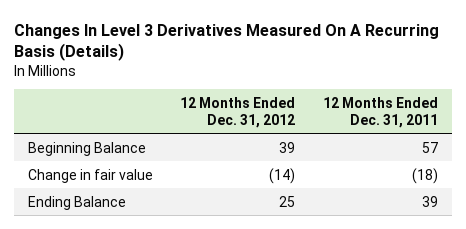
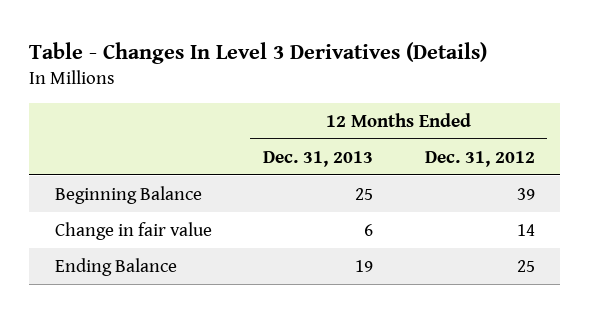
- Changes In Level 3 Derivatives Measured On A Recurring Basis (Details)
+ Table - Changes In Level 3 Derivatives (Details)
- | 12 Months Ended Dec. 31, 2012 | 12 Months Ended Dec. 31, 2011
+ | 12 Months Ended Dec. 31, 2013 | 12 Months Ended Dec. 31, 2012
- Change in fair value | (14) | (18)
+ Change in fair value | 6 | 14

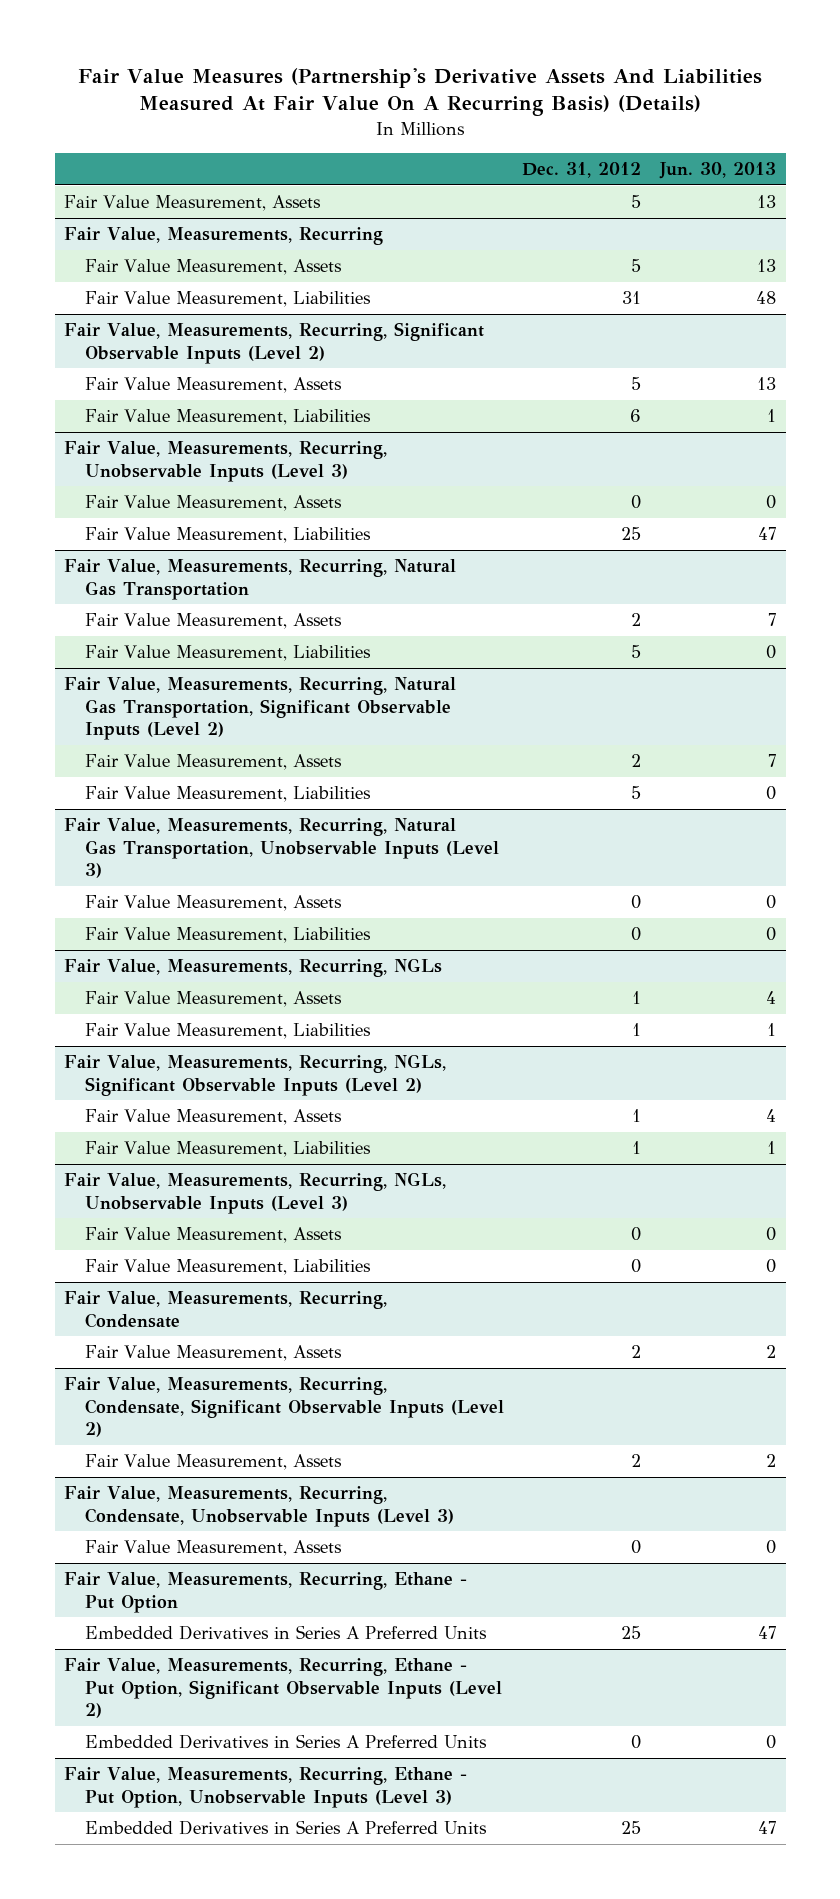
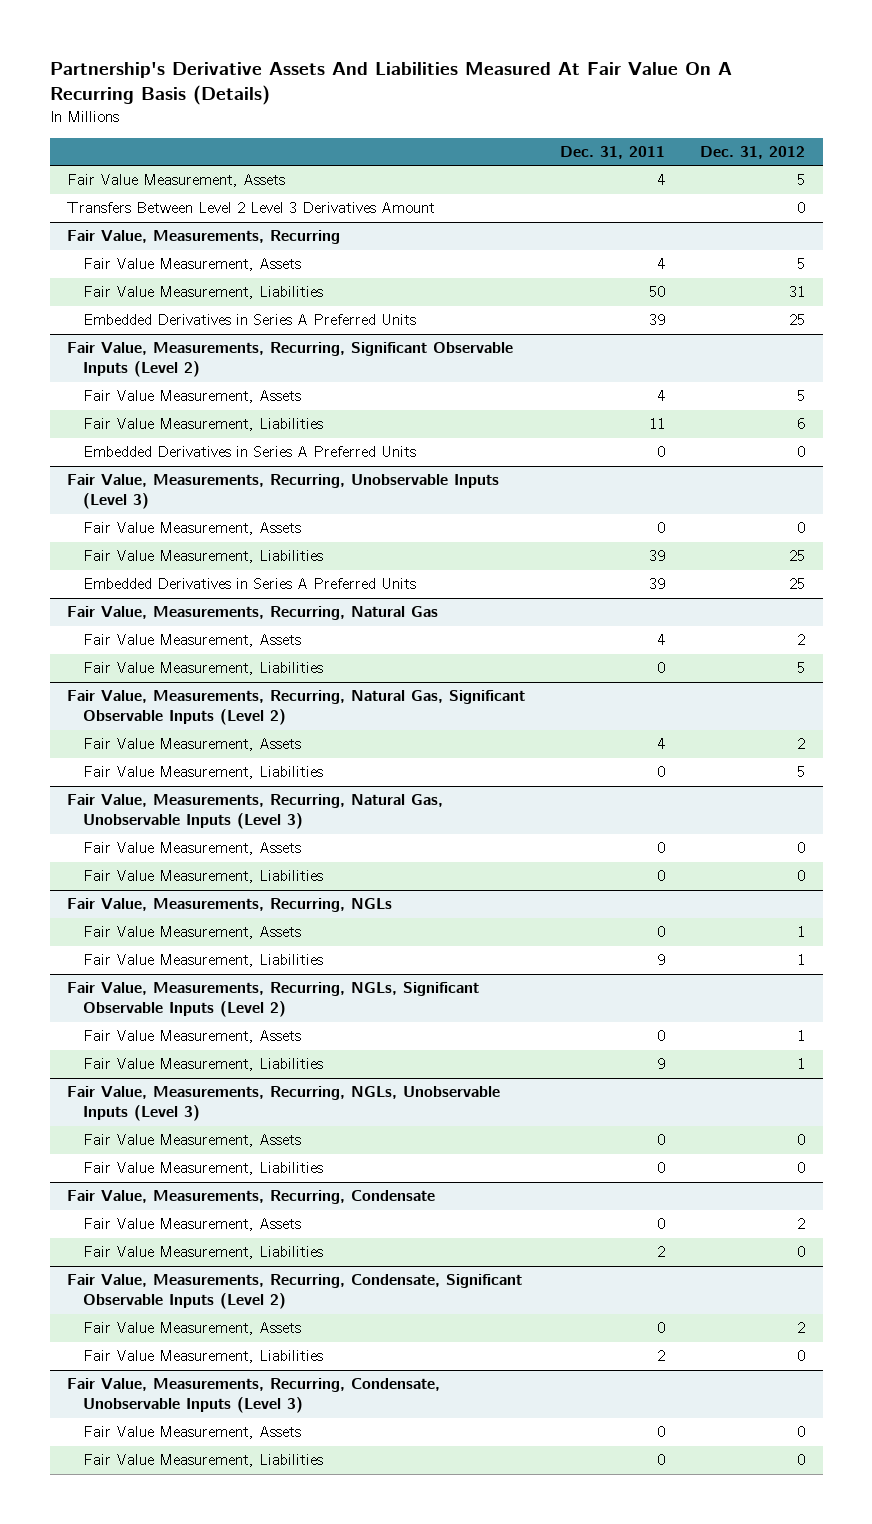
- Fair Value Measures (Partnership's Derivative Assets And Liabilities Measured At Fair Value On A Recurring Basis) (Details)
+ Partnership's Derivative Assets And Liabilities Measured At Fair Value On A Recurring Basis (Details)
- | Dec. 31, 2012 | Jun. 30, 2013
+ | Dec. 31, 2011 | Dec. 31, 2012
+ Transfers Between Level 2 Level 3 Derivatives Amount | | 0
@ Fair Value, Measurements, Recurring
+ Embedded Derivatives in Series A Preferred Units | 39 | 25
@ Fair Value, Measurements, Recurring, Significant Observable Inputs (Level 2)
+ Embedded Derivatives in Series A Preferred Units | 0 | 0
- Fair Value, Measurements, Recurring, Natural Gas Transportation
@ Fair Value, Measurements, Recurring, Unobservable Inputs (Level 3)
+ Embedded Derivatives in Series A Preferred Units | 39 | 25
+ Fair Value, Measurements, Recurring, Natural Gas
- Fair Value, Measurements, Recurring, Natural Gas Transportation, Significant Observable Inputs (Level 2)
+ Fair Value, Measurements, Recurring, Natural Gas, Significant Observable Inputs (Level 2)
- Fair Value, Measurements, Recurring, Natural Gas Transportation, Unobservable Inputs (Level 3)
+ Fair Value, Measurements, Recurring, Natural Gas, Unobservable Inputs (Level 3)
@ Fair Value, Measurements, Recurring, Condensate
+ Fair Value Measurement, Liabilities | 2 | 0
@ Fair Value, Measurements, Recurring, Condensate, Significant Observable Inputs (Level 2)
+ Fair Value Measurement, Liabilities | 2 | 0
- Fair Value, Measurements, Recurring, Ethane - Put Option
- Embedded Derivatives in Series A Preferred Units | 25 | 47
- Fair Value, Measurements, Recurring, Ethane - Put Option, Significant Observable Inputs (Level 2)
- Embedded Derivatives in Series A Preferred Units | 0 | 0
- Fair Value, Measurements, Recurring, Ethane - Put Option, Unobservable Inputs (Level 3)
- Embedded Derivatives in Series A Preferred Units | 25 | 47
@ Fair Value, Measurements, Recurring, Condensate, Unobservable Inputs (Level 3)
+ Fair Value Measurement, Liabilities | 0 | 0

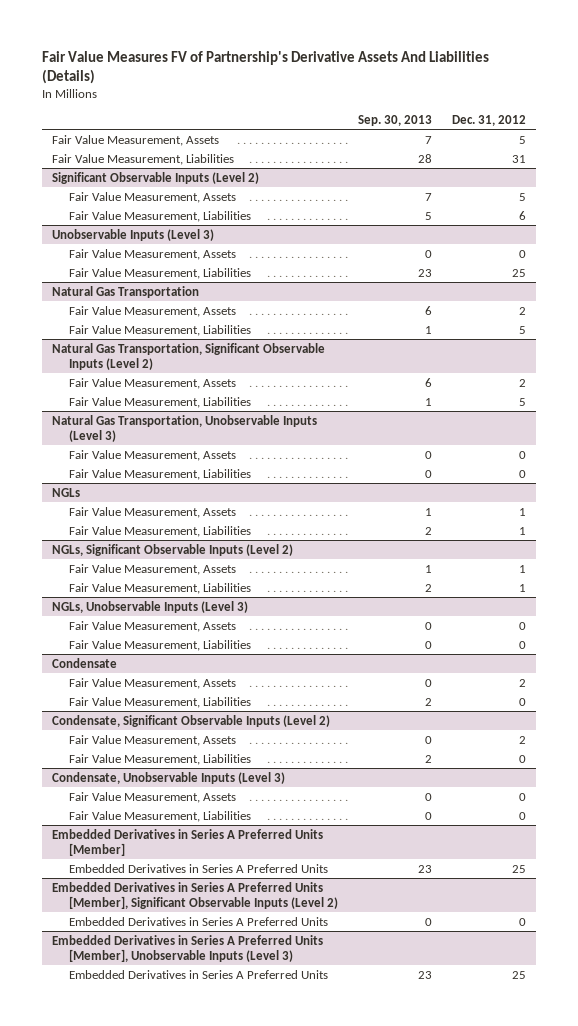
- Partnership's Derivative Assets And Liabilities Measured At Fair Value On A Recurring Basis (Details)
+ Fair Value Measures FV of Partnership's Derivative Assets And Liabilities (Details)
- | Dec. 31, 2011 | Dec. 31, 2012
+ | Sep. 30, 2013 | Dec. 31, 2012
- Transfers Between Level 2 Level 3 Derivatives Amount | | 0
- Fair Value, Measurements, Recurring
- Fair Value Measurement, Assets | 4 | 5
- Embedded Derivatives in Series A Preferred Units | 39 | 25
- Fair Value, Measurements, Recurring, Significant Observable Inputs (Level 2)
+ Significant Observable Inputs (Level 2)
- Embedded Derivatives in Series A Preferred Units | 0 | 0
- Fair Value, Measurements, Recurring, Unobservable Inputs (Level 3)
+ Unobservable Inputs (Level 3)
- Embedded Derivatives in Series A Preferred Units | 39 | 25
- Fair Value, Measurements, Recurring, Natural Gas
+ Natural Gas Transportation
- Fair Value, Measurements, Recurring, Natural Gas, Significant Observable Inputs (Level 2)
+ Natural Gas Transportation, Significant Observable Inputs (Level 2)
- Fair Value, Measurements, Recurring, Natural Gas, Unobservable Inputs (Level 3)
+ Natural Gas Transportation, Unobservable Inputs (Level 3)
- Fair Value, Measurements, Recurring, NGLs
+ NGLs
- Fair Value, Measurements, Recurring, NGLs, Significant Observable Inputs (Level 2)
+ NGLs, Significant Observable Inputs (Level 2)
- Fair Value, Measurements, Recurring, NGLs, Unobservable Inputs (Level 3)
+ NGLs, Unobservable Inputs (Level 3)
- Fair Value, Measurements, Recurring, Condensate
+ Condensate
- Fair Value, Measurements, Recurring, Condensate, Significant Observable Inputs (Level 2)
+ Condensate, Significant Observable Inputs (Level 2)
- Fair Value, Measurements, Recurring, Condensate, Unobservable Inputs (Level 3)
+ Condensate, Unobservable Inputs (Level 3)
+ Embedded Derivatives in Series A Preferred Units [Member]
+ Embedded Derivatives in Series A Preferred Units | 23 | 25
+ Embedded Derivatives in Series A Preferred Units [Member], Significant Observable Inputs (Level 2)
+ Embedded Derivatives in Series A Preferred Units | 0 | 0
+ Embedded Derivatives in Series A Preferred Units [Member], Unobservable Inputs (Level 3)
+ Embedded Derivatives in Series A Preferred Units | 23 | 25

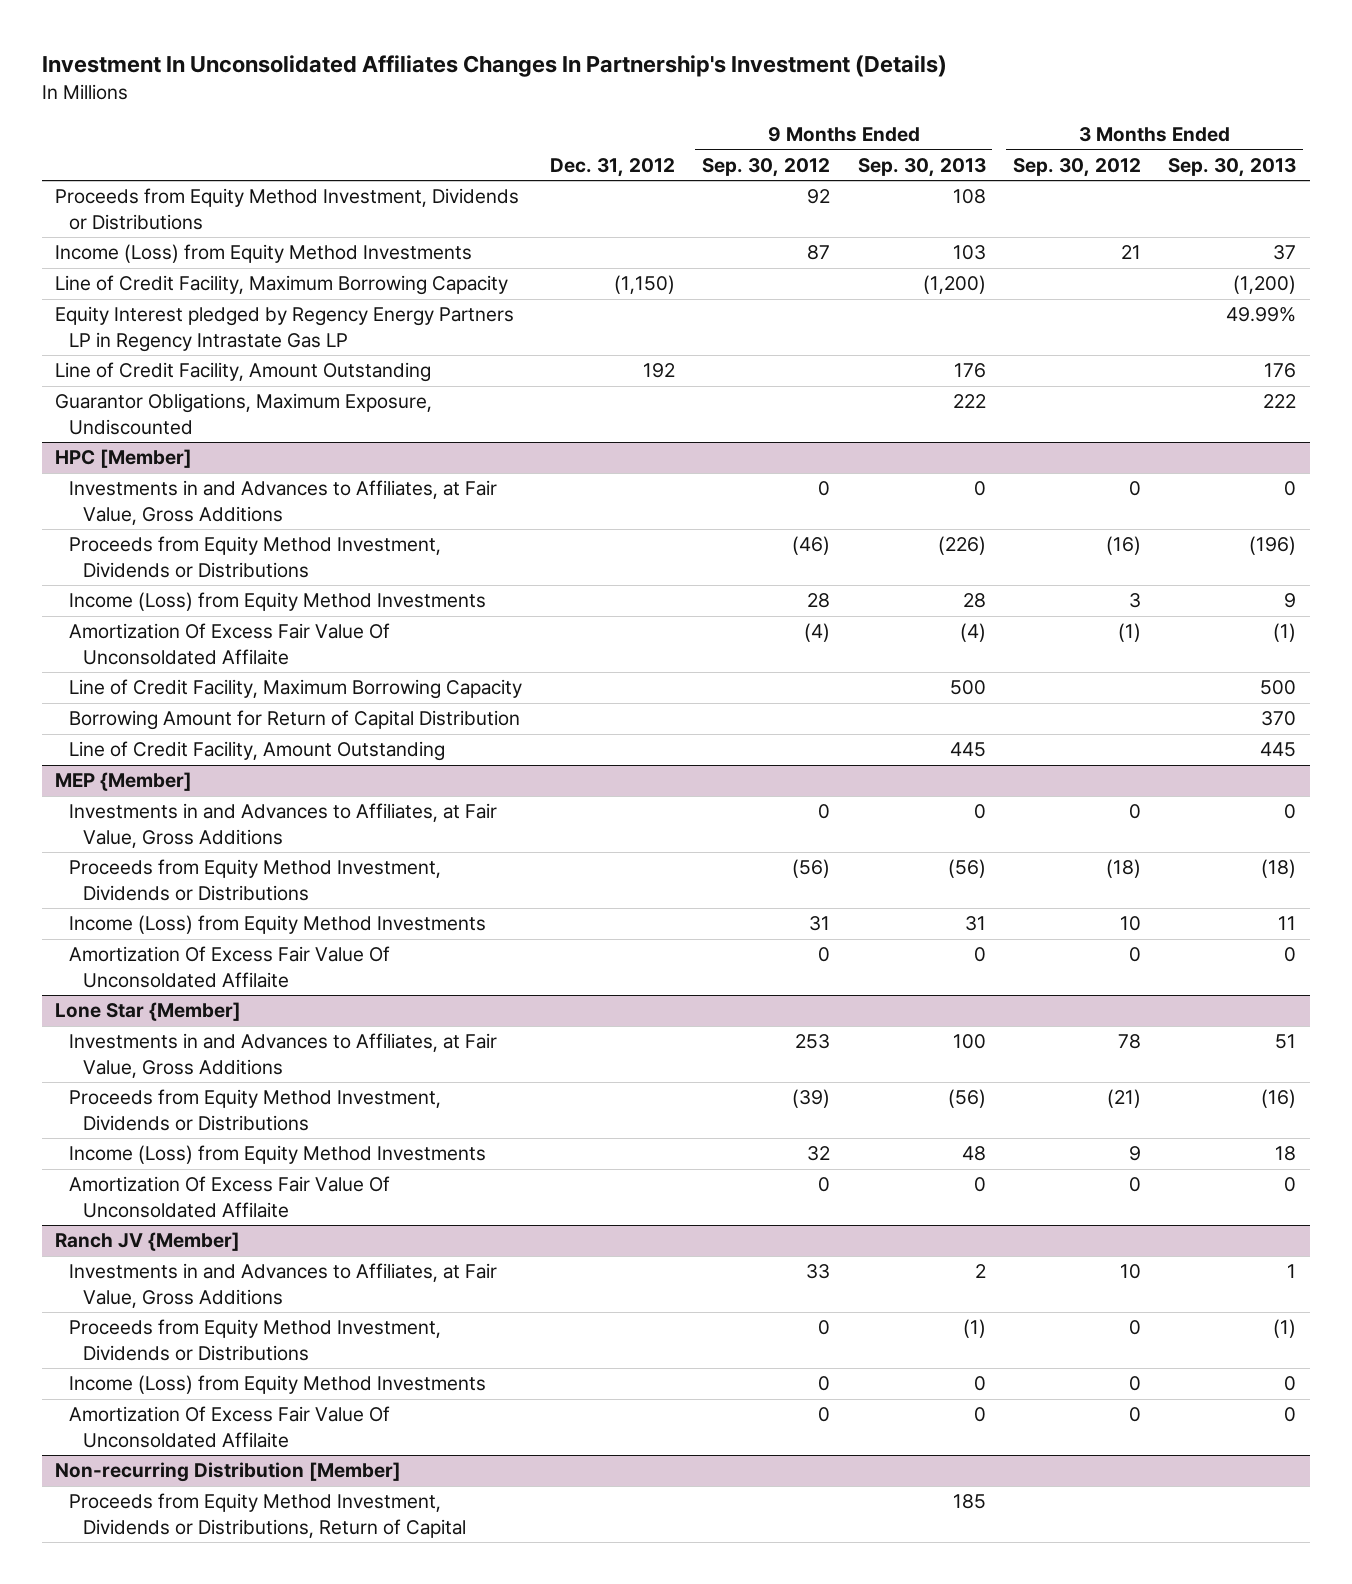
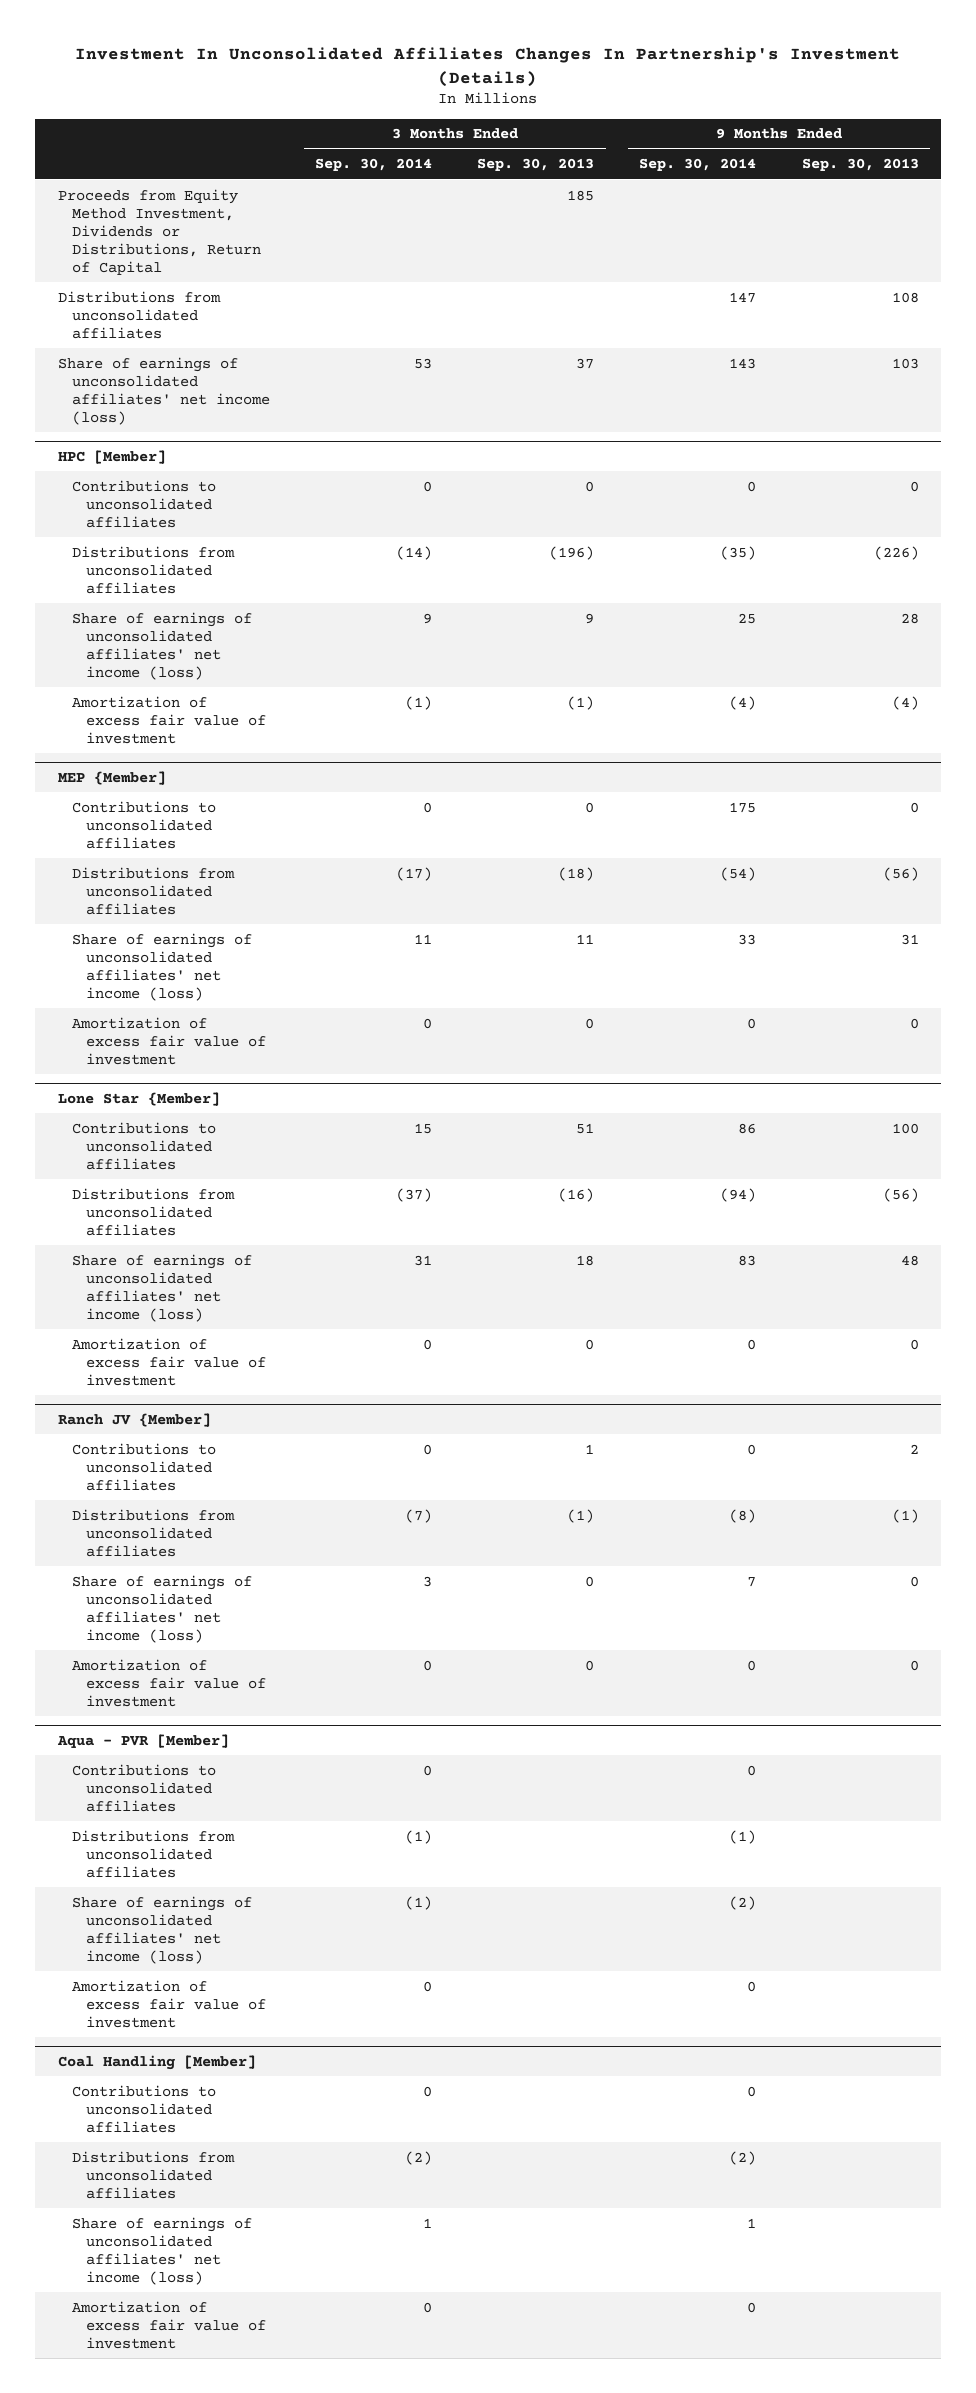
- | Dec. 31, 2012 | 9 Months Ended Sep. 30, 2012 | 9 Months Ended Sep. 30, 2013 | 3 Months Ended Sep. 30, 2012 | 3 Months Ended Sep. 30, 2013
+ | 3 Months Ended Sep. 30, 2014 | 3 Months Ended Sep. 30, 2013 | 9 Months Ended Sep. 30, 2014 | 9 Months Ended Sep. 30, 2013
- Proceeds from Equity Method Investment, Dividends or Distributions | | 92 | 108 | |
- Income (Loss) from Equity Method Investments | | 87 | 103 | 21 | 37
- Line of Credit Facility, Maximum Borrowing Capacity | (1,150) | | (1,200) | | (1,200)
- Equity Interest pledged by Regency Energy Partners LP in Regency Intrastate Gas LP | | | | | 49.99%
- Line of Credit Facility, Amount Outstanding | 192 | | 176 | | 176
- Guarantor Obligations, Maximum Exposure, Undiscounted | | | 222 | | 222
+ Proceeds from Equity Method Investment, Dividends or Distributions, Return of Capital | | 185 | |
+ Distributions from unconsolidated affiliates | | | 147 | 108
+ Share of earnings of unconsolidated affiliates' net income (loss) | 53 | 37 | 143 | 103
@ HPC [Member]
- Investments in and Advances to Affiliates, at Fair Value, Gross Additions | | 0 | 0 | 0 | 0
- Proceeds from Equity Method Investment, Dividends or Distributions | | (46) | (226) | (16) | (196)
- Income (Loss) from Equity Method Investments | | 28 | 28 | 3 | 9
- Amortization Of Excess Fair Value Of Unconsoldated Affilaite | | (4) | (4) | (1) | (1)
- Line of Credit Facility, Maximum Borrowing Capacity | | | 500 | | 500
- Borrowing Amount for Return of Capital Distribution | | | | | 370
- Line of Credit Facility, Amount Outstanding | | | 445 | | 445
+ Contributions to unconsolidated affiliates | 0 | 0 | 0 | 0
+ Distributions from unconsolidated affiliates | (14) | (196) | (35) | (226)
+ Share of earnings of unconsolidated affiliates' net income (loss) | 9 | 9 | 25 | 28
+ Amortization of excess fair value of investment | (1) | (1) | (4) | (4)
@ MEP {Member]
- Investments in and Advances to Affiliates, at Fair Value, Gross Additions | | 0 | 0 | 0 | 0
- Proceeds from Equity Method Investment, Dividends or Distributions | | (56) | (56) | (18) | (18)
- Income (Loss) from Equity Method Investments | | 31 | 31 | 10 | 11
- Amortization Of Excess Fair Value Of Unconsoldated Affilaite | | 0 | 0 | 0 | 0
+ Contributions to unconsolidated affiliates | 0 | 0 | 175 | 0
+ Distributions from unconsolidated affiliates | (17) | (18) | (54) | (56)
+ Share of earnings of unconsolidated affiliates' net income (loss) | 11 | 11 | 33 | 31
+ Amortization of excess fair value of investment | 0 | 0 | 0 | 0
@ Lone Star {Member]
- Investments in and Advances to Affiliates, at Fair Value, Gross Additions | | 253 | 100 | 78 | 51
- Proceeds from Equity Method Investment, Dividends or Distributions | | (39) | (56) | (21) | (16)
- Income (Loss) from Equity Method Investments | | 32 | 48 | 9 | 18
- Amortization Of Excess Fair Value Of Unconsoldated Affilaite | | 0 | 0 | 0 | 0
+ Contributions to unconsolidated affiliates | 15 | 51 | 86 | 100
+ Distributions from unconsolidated affiliates | (37) | (16) | (94) | (56)
+ Share of earnings of unconsolidated affiliates' net income (loss) | 31 | 18 | 83 | 48
+ Amortization of excess fair value of investment | 0 | 0 | 0 | 0
@ Ranch JV {Member]
- Investments in and Advances to Affiliates, at Fair Value, Gross Additions | | 33 | 2 | 10 | 1
- Proceeds from Equity Method Investment, Dividends or Distributions | | 0 | (1) | 0 | (1)
- Income (Loss) from Equity Method Investments | | 0 | 0 | 0 | 0
- Amortization Of Excess Fair Value Of Unconsoldated Affilaite | | 0 | 0 | 0 | 0
- Non-recurring Distribution [Member]
- Proceeds from Equity Method Investment, Dividends or Distributions, Return of Capital | | | 185 | |
@ Ranch JV {Member]
+ Contributions to unconsolidated affiliates | 0 | 1 | 0 | 2
+ Distributions from unconsolidated affiliates | (7) | (1) | (8) | (1)
+ Share of earnings of unconsolidated affiliates' net income (loss) | 3 | 0 | 7 | 0
+ Amortization of excess fair value of investment | 0 | 0 | 0 | 0
+ Aqua - PVR [Member]
+ Contributions to unconsolidated affiliates | 0 | | 0 |
+ Distributions from unconsolidated affiliates | (1) | | (1) |
+ Share of earnings of unconsolidated affiliates' net income (loss) | (1) | | (2) |
+ Amortization of excess fair value of investment | 0 | | 0 |
+ Coal Handling [Member]
+ Contributions to unconsolidated affiliates | 0 | | 0 |
+ Distributions from unconsolidated affiliates | (2) | | (2) |
+ Share of earnings of unconsolidated affiliates' net income (loss) | 1 | | 1 |
+ Amortization of excess fair value of investment | 0 | | 0 |

